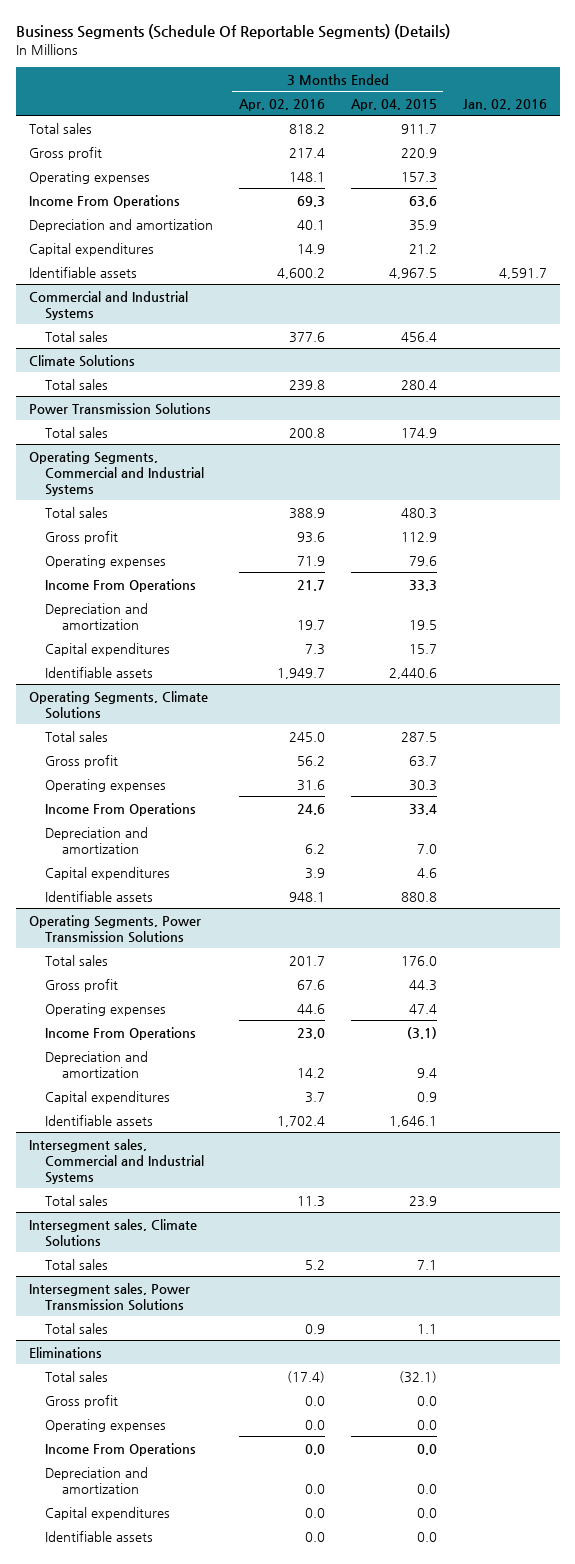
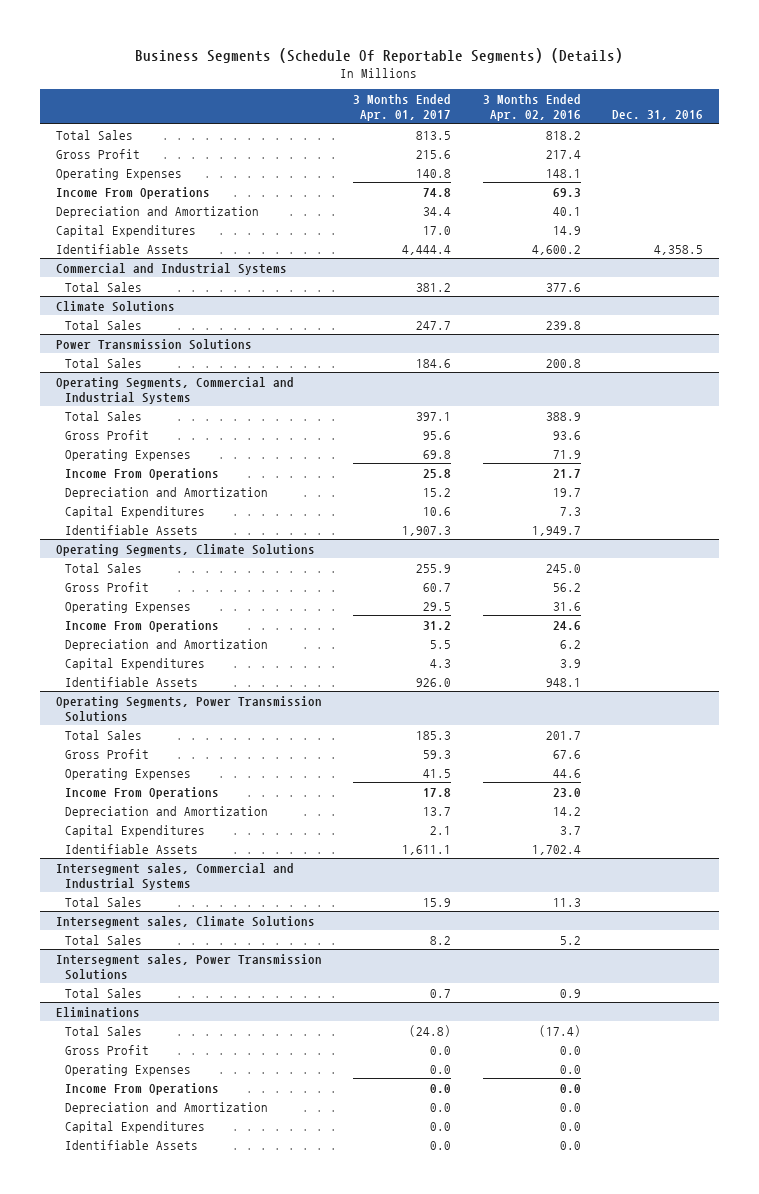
- | 3 Months Ended Apr. 02, 2016 | 3 Months Ended Apr. 04, 2015 | Jan. 02, 2016
+ | 3 Months Ended Apr. 01, 2017 | 3 Months Ended Apr. 02, 2016 | Dec. 31, 2016
- Total sales | 818.2 | 911.7 |
- Gross profit | 217.4 | 220.9 |
- Operating expenses | 148.1 | 157.3 |
+ Total Sales | 813.5 | 818.2 |
+ Gross Profit | 215.6 | 217.4 |
+ Operating Expenses | 140.8 | 148.1 |
- Depreciation and amortization | 40.1 | 35.9 |
- Capital expenditures | 14.9 | 21.2 |
- Identifiable assets | 4,600.2 | 4,967.5 | 4,591.7
+ Depreciation and Amortization | 34.4 | 40.1 |
+ Capital Expenditures | 17.0 | 14.9 |
+ Identifiable Assets | 4,444.4 | 4,600.2 | 4,358.5
@ Commercial and Industrial Systems
- Total sales | 377.6 | 456.4 |
+ Total Sales | 381.2 | 377.6 |
@ Climate Solutions
- Total sales | 239.8 | 280.4 |
+ Total Sales | 247.7 | 239.8 |
@ Power Transmission Solutions
- Total sales | 200.8 | 174.9 |
+ Total Sales | 184.6 | 200.8 |
@ Operating Segments, Commercial and Industrial Systems
- Total sales | 388.9 | 480.3 |
- Gross profit | 93.6 | 112.9 |
- Operating expenses | 71.9 | 79.6 |
+ Total Sales | 397.1 | 388.9 |
+ Gross Profit | 95.6 | 93.6 |
+ Operating Expenses | 69.8 | 71.9 |
- Depreciation and amortization | 19.7 | 19.5 |
- Capital expenditures | 7.3 | 15.7 |
- Identifiable assets | 1,949.7 | 2,440.6 |
+ Depreciation and Amortization | 15.2 | 19.7 |
+ Capital Expenditures | 10.6 | 7.3 |
+ Identifiable Assets | 1,907.3 | 1,949.7 |
@ Operating Segments, Climate Solutions
- Total sales | 245.0 | 287.5 |
- Gross profit | 56.2 | 63.7 |
- Operating expenses | 31.6 | 30.3 |
+ Total Sales | 255.9 | 245.0 |
+ Gross Profit | 60.7 | 56.2 |
+ Operating Expenses | 29.5 | 31.6 |
- Depreciation and amortization | 6.2 | 7.0 |
- Capital expenditures | 3.9 | 4.6 |
- Identifiable assets | 948.1 | 880.8 |
+ Depreciation and Amortization | 5.5 | 6.2 |
+ Capital Expenditures | 4.3 | 3.9 |
+ Identifiable Assets | 926.0 | 948.1 |
@ Operating Segments, Power Transmission Solutions
- Total sales | 201.7 | 176.0 |
- Gross profit | 67.6 | 44.3 |
- Operating expenses | 44.6 | 47.4 |
+ Total Sales | 185.3 | 201.7 |
+ Gross Profit | 59.3 | 67.6 |
+ Operating Expenses | 41.5 | 44.6 |
- Depreciation and amortization | 14.2 | 9.4 |
- Capital expenditures | 3.7 | 0.9 |
- Identifiable assets | 1,702.4 | 1,646.1 |
+ Depreciation and Amortization | 13.7 | 14.2 |
+ Capital Expenditures | 2.1 | 3.7 |
+ Identifiable Assets | 1,611.1 | 1,702.4 |
@ Intersegment sales, Commercial and Industrial Systems
- Total sales | 11.3 | 23.9 |
+ Total Sales | 15.9 | 11.3 |
@ Intersegment sales, Climate Solutions
- Total sales | 5.2 | 7.1 |
+ Total Sales | 8.2 | 5.2 |
@ Intersegment sales, Power Transmission Solutions
- Total sales | 0.9 | 1.1 |
+ Total Sales | 0.7 | 0.9 |
@ Eliminations
- Total sales | (17.4) | (32.1) |
- Gross profit | 0.0 | 0.0 |
- Operating expenses | 0.0 | 0.0 |
+ Total Sales | (24.8) | (17.4) |
+ Gross Profit | 0.0 | 0.0 |
+ Operating Expenses | 0.0 | 0.0 |
- Depreciation and amortization | 0.0 | 0.0 |
- Capital expenditures | 0.0 | 0.0 |
- Identifiable assets | 0.0 | 0.0 |
+ Depreciation and Amortization | 0.0 | 0.0 |
+ Capital Expenditures | 0.0 | 0.0 |
+ Identifiable Assets | 0.0 | 0.0 |

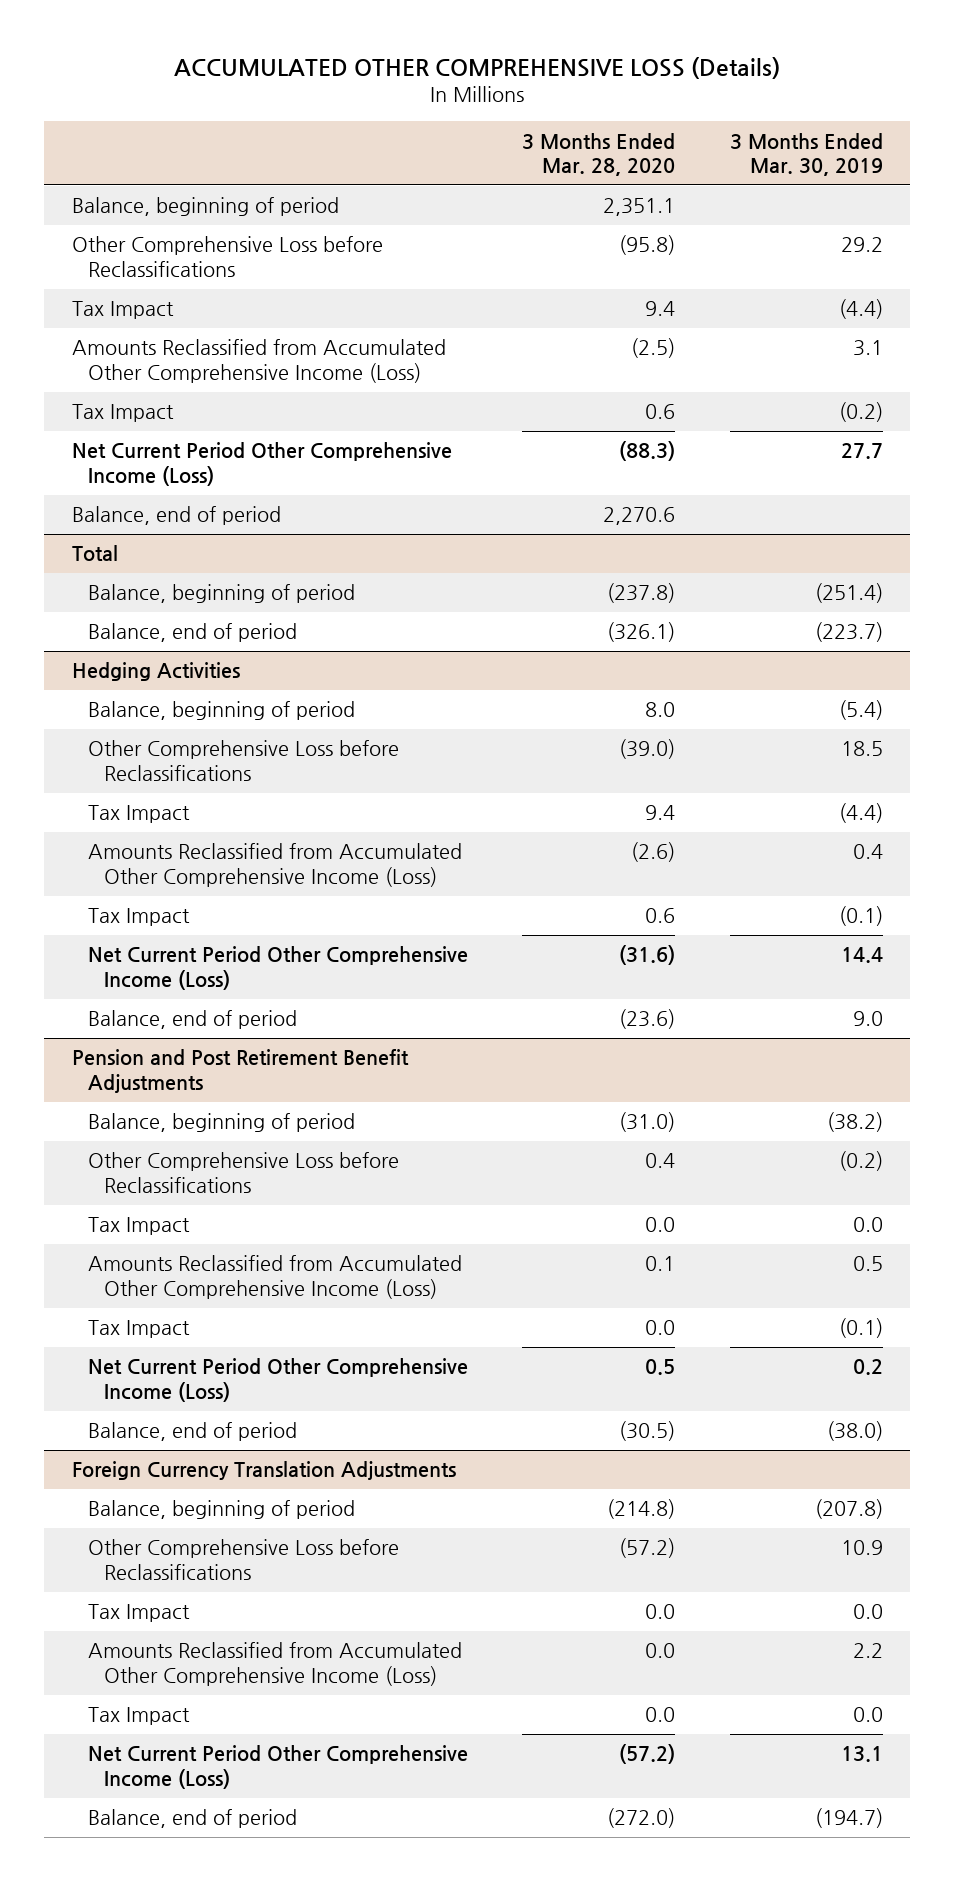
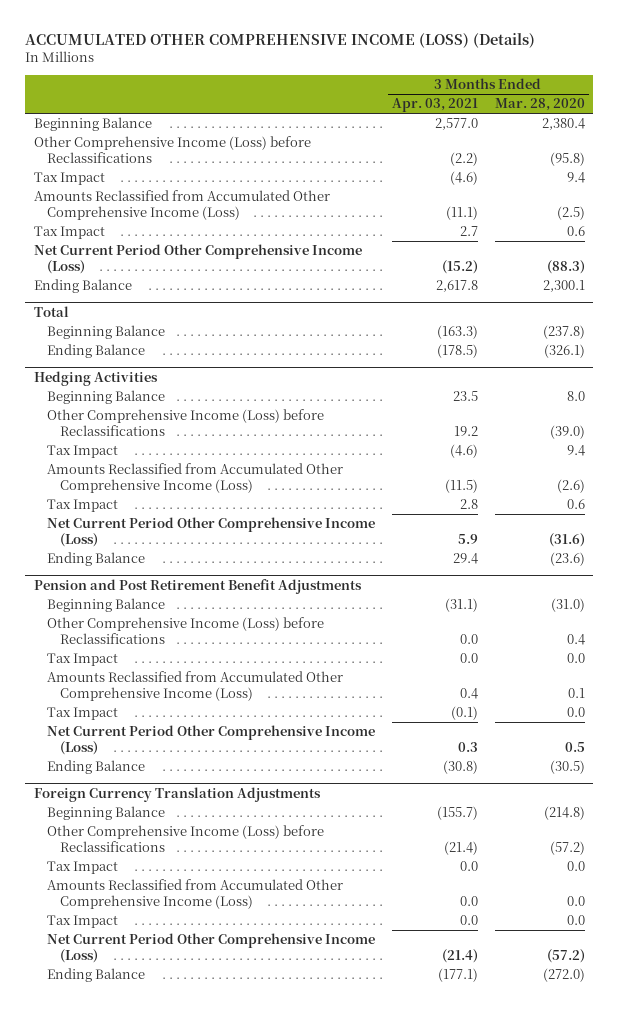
- ACCUMULATED OTHER COMPREHENSIVE LOSS (Details)
+ ACCUMULATED OTHER COMPREHENSIVE INCOME (LOSS) (Details)
- | 3 Months Ended Mar. 28, 2020 | 3 Months Ended Mar. 30, 2019
+ | 3 Months Ended Apr. 03, 2021 | 3 Months Ended Mar. 28, 2020
- Balance, beginning of period | 2,351.1 |
- Other Comprehensive Loss before Reclassifications | (95.8) | 29.2
+ Beginning Balance | 2,577.0 | 2,380.4
+ Other Comprehensive Income (Loss) before Reclassifications | (2.2) | (95.8)
- Balance, end of period | 2,270.6 |
+ Ending Balance | 2,617.8 | 2,300.1
@ Total
- Balance, beginning of period | (237.8) | (251.4)
- Balance, end of period | (326.1) | (223.7)
+ Beginning Balance | (163.3) | (237.8)
+ Ending Balance | (178.5) | (326.1)
@ Hedging Activities
- Balance, beginning of period | 8.0 | (5.4)
- Other Comprehensive Loss before Reclassifications | (39.0) | 18.5
+ Beginning Balance | 23.5 | 8.0
+ Other Comprehensive Income (Loss) before Reclassifications | 19.2 | (39.0)
- Balance, end of period | (23.6) | 9.0
+ Ending Balance | 29.4 | (23.6)
@ Pension and Post Retirement Benefit Adjustments
- Balance, beginning of period | (31.0) | (38.2)
- Other Comprehensive Loss before Reclassifications | 0.4 | (0.2)
+ Beginning Balance | (31.1) | (31.0)
+ Other Comprehensive Income (Loss) before Reclassifications | 0.0 | 0.4
- Balance, end of period | (30.5) | (38.0)
+ Ending Balance | (30.8) | (30.5)
@ Foreign Currency Translation Adjustments
- Balance, beginning of period | (214.8) | (207.8)
- Other Comprehensive Loss before Reclassifications | (57.2) | 10.9
+ Beginning Balance | (155.7) | (214.8)
+ Other Comprehensive Income (Loss) before Reclassifications | (21.4) | (57.2)
- Balance, end of period | (272.0) | (194.7)
+ Ending Balance | (177.1) | (272.0)

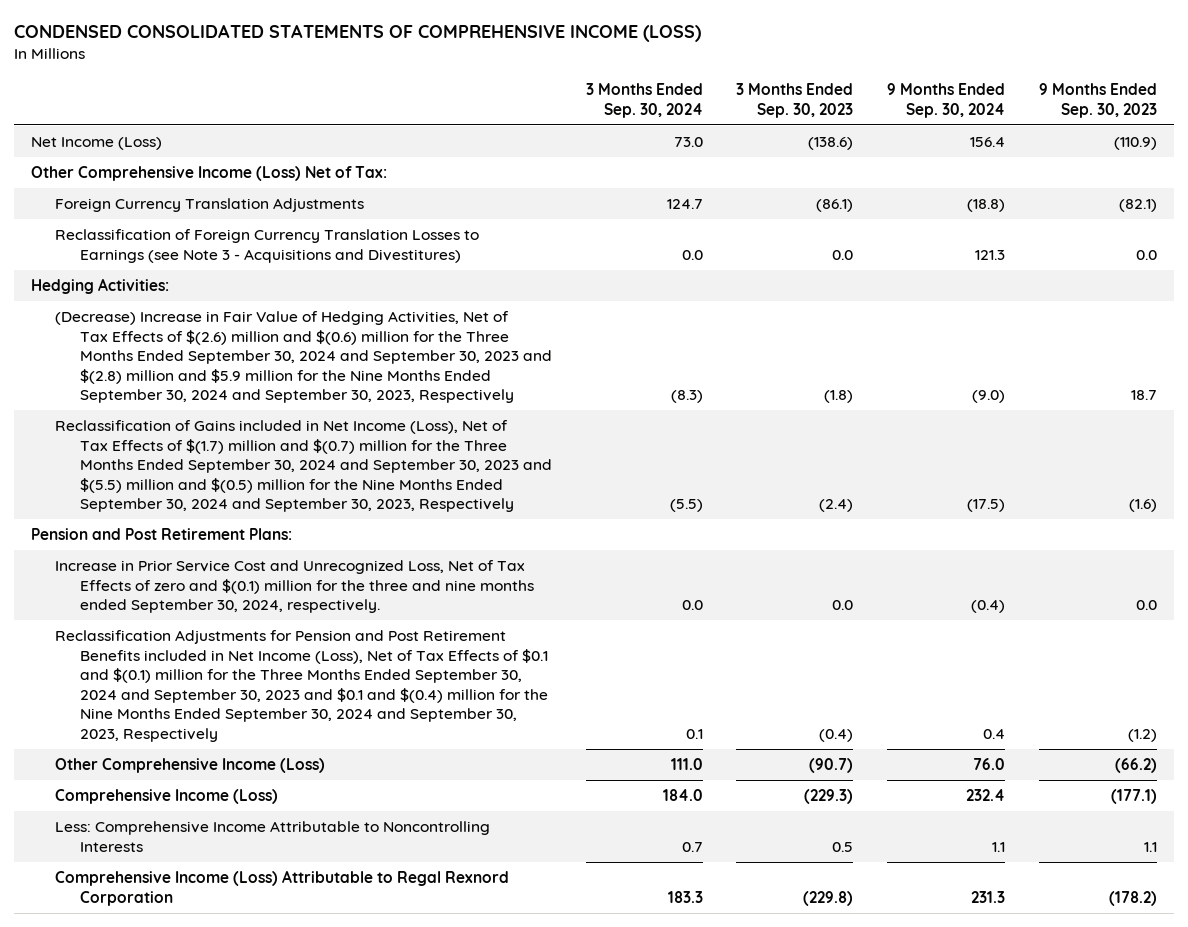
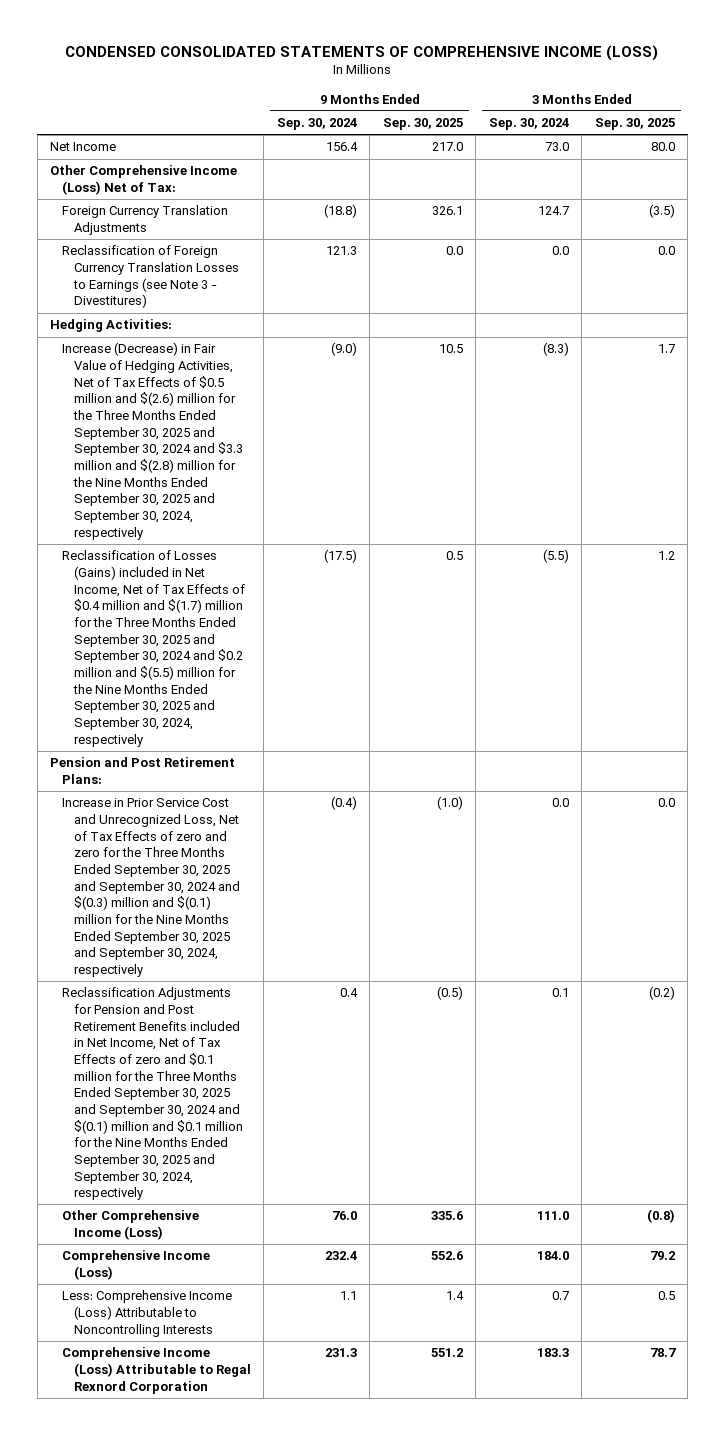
- | 3 Months Ended Sep. 30, 2024 | 3 Months Ended Sep. 30, 2023 | 9 Months Ended Sep. 30, 2024 | 9 Months Ended Sep. 30, 2023
+ | 9 Months Ended Sep. 30, 2024 | 9 Months Ended Sep. 30, 2025 | 3 Months Ended Sep. 30, 2024 | 3 Months Ended Sep. 30, 2025
- Net Income (Loss) | 73.0 | (138.6) | 156.4 | (110.9)
+ Net Income | 156.4 | 217.0 | 73.0 | 80.0
- Reclassification of Foreign Currency Translation Losses to Earnings (see Note 3 - Acquisitions and Divestitures) | 0.0 | 0.0 | 121.3 | 0.0
+ Reclassification of Foreign Currency Translation Losses to Earnings (see Note 3 - Divestitures) | 121.3 | 0.0 | 0.0 | 0.0
- (Decrease) Increase in Fair Value of Hedging Activities, Net of Tax Effects of $(2.6) million and $(0.6) million for the Three Months Ended September 30, 2024 and September 30, 2023 and $(2.8) million and $5.9 million for the Nine Months Ended September 30, 2024 and September 30, 2023, Respectively | (8.3) | (1.8) | (9.0) | 18.7
- Reclassification of Gains included in Net Income (Loss), Net of Tax Effects of $(1.7) million and $(0.7) million for the Three Months Ended September 30, 2024 and September 30, 2023 and $(5.5) million and $(0.5) million for the Nine Months Ended September 30, 2024 and September 30, 2023, Respectively | (5.5) | (2.4) | (17.5) | (1.6)
+ Increase (Decrease) in Fair Value of Hedging Activities, Net of Tax Effects of $0.5 million and $(2.6) million for the Three Months Ended September 30, 2025 and September 30, 2024 and $3.3 million and $(2.8) million for the Nine Months Ended September 30, 2025 and September 30, 2024, respectively | (9.0) | 10.5 | (8.3) | 1.7
+ Reclassification of Losses (Gains) included in Net Income, Net of Tax Effects of $0.4 million and $(1.7) million for the Three Months Ended September 30, 2025 and September 30, 2024 and $0.2 million and $(5.5) million for the Nine Months Ended September 30, 2025 and September 30, 2024, respectively | (17.5) | 0.5 | (5.5) | 1.2
- Increase in Prior Service Cost and Unrecognized Loss, Net of Tax Effects of zero and $(0.1) million for the three and nine months ended September 30, 2024, respectively. | 0.0 | 0.0 | (0.4) | 0.0
- Reclassification Adjustments for Pension and Post Retirement Benefits included in Net Income (Loss), Net of Tax Effects of $0.1 and $(0.1) million for the Three Months Ended September 30, 2024 and September 30, 2023 and $0.1 and $(0.4) million for the Nine Months Ended September 30, 2024 and September 30, 2023, Respectively | 0.1 | (0.4) | 0.4 | (1.2)
+ Increase in Prior Service Cost and Unrecognized Loss, Net of Tax Effects of zero and zero for the Three Months Ended September 30, 2025 and September 30, 2024 and $(0.3) million and $(0.1) million for the Nine Months Ended September 30, 2025 and September 30, 2024, respectively | (0.4) | (1.0) | 0.0 | 0.0
+ Reclassification Adjustments for Pension and Post Retirement Benefits included in Net Income, Net of Tax Effects of zero and $0.1 million for the Three Months Ended September 30, 2025 and September 30, 2024 and $(0.1) million and $0.1 million for the Nine Months Ended September 30, 2025 and September 30, 2024, respectively | 0.4 | (0.5) | 0.1 | (0.2)
- Less: Comprehensive Income Attributable to Noncontrolling Interests | 0.7 | 0.5 | 1.1 | 1.1
+ Less: Comprehensive Income (Loss) Attributable to Noncontrolling Interests | 1.1 | 1.4 | 0.7 | 0.5

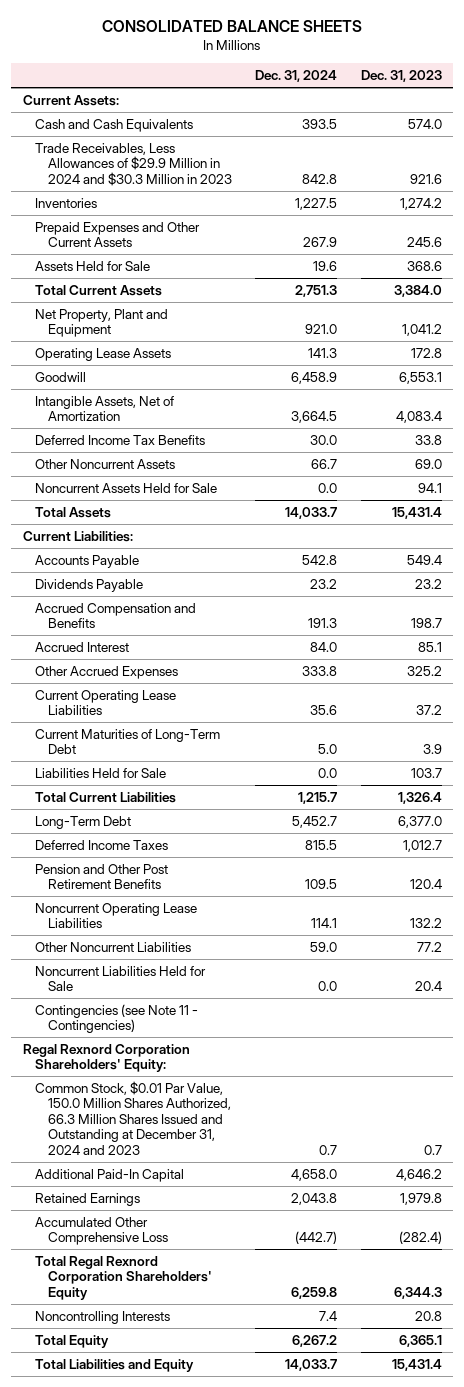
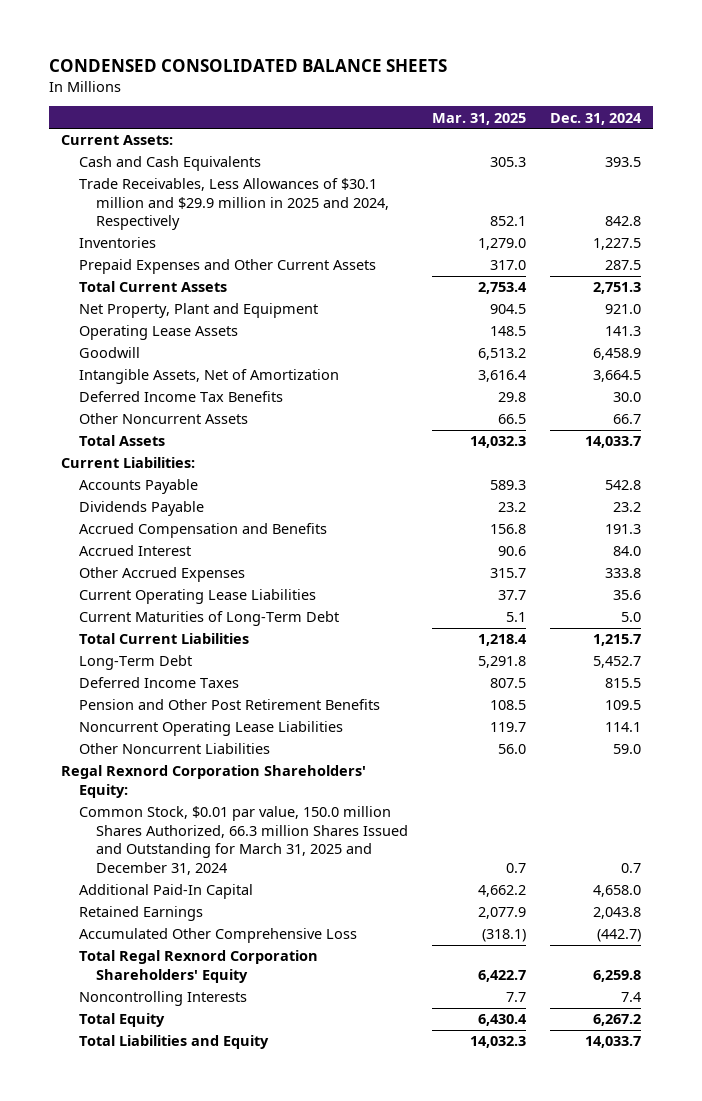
- CONSOLIDATED BALANCE SHEETS
+ CONDENSED CONSOLIDATED BALANCE SHEETS
- | Dec. 31, 2024 | Dec. 31, 2023
+ | Mar. 31, 2025 | Dec. 31, 2024
- Trade Receivables, Less Allowances of $29.9 Million in 2024 and $30.3 Million in 2023 | 842.8 | 921.6
+ Trade Receivables, Less Allowances of $30.1 million and $29.9 million in 2025 and 2024, Respectively | 852.1 | 842.8
- Prepaid Expenses and Other Current Assets | 267.9 | 245.6
- Assets Held for Sale | 19.6 | 368.6
+ Prepaid Expenses and Other Current Assets | 317.0 | 287.5
- Noncurrent Assets Held for Sale | 0.0 | 94.1
- Liabilities Held for Sale | 0.0 | 103.7
- Noncurrent Liabilities Held for Sale | 0.0 | 20.4
- Contingencies (see Note 11 - Contingencies)
- Common Stock, $0.01 Par Value, 150.0 Million Shares Authorized, 66.3 Million Shares Issued and Outstanding at December 31, 2024 and 2023 | 0.7 | 0.7
+ Common Stock, $0.01 par value, 150.0 million Shares Authorized, 66.3 million Shares Issued and Outstanding for March 31, 2025 and December 31, 2024 | 0.7 | 0.7

